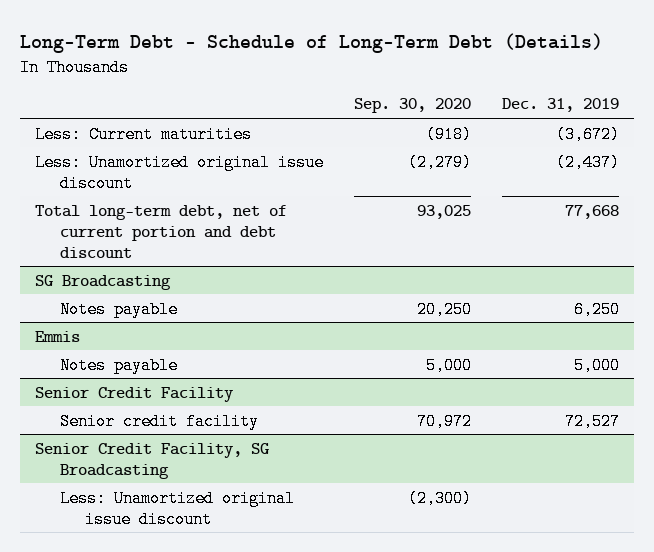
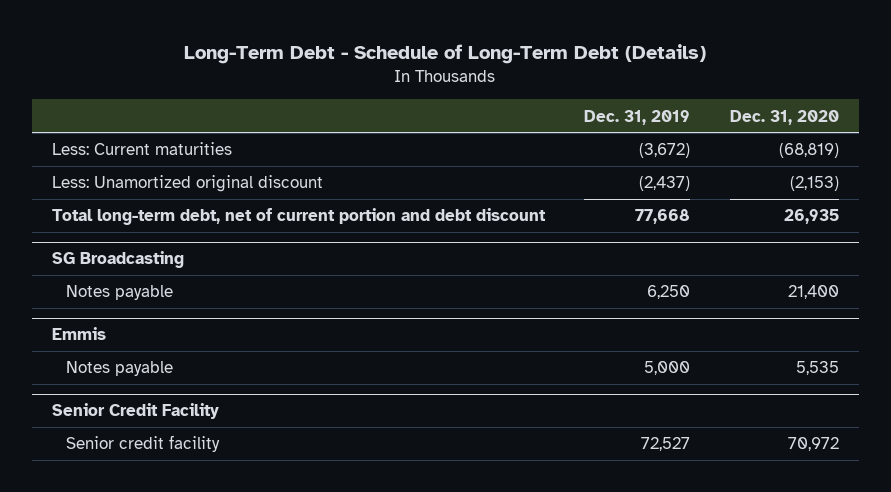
- | Sep. 30, 2020 | Dec. 31, 2019
+ | Dec. 31, 2019 | Dec. 31, 2020
- Less: Unamortized original issue discount | (2,279) | (2,437)
+ Less: Unamortized original discount | (2,437) | (2,153)
- Senior Credit Facility, SG Broadcasting
- Less: Unamortized original issue discount | (2,300) |

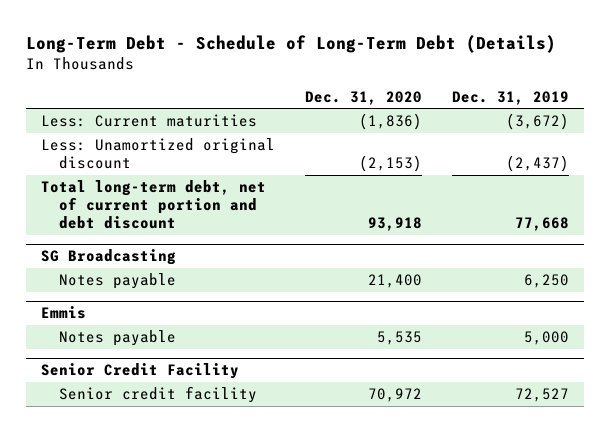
- | Dec. 31, 2019 | Dec. 31, 2020
+ | Dec. 31, 2020 | Dec. 31, 2019
- Less: Current maturities | (3,672) | (68,819)
+ Less: Current maturities | (1,836) | (3,672)
- Total long-term debt, net of current portion and debt discount | 77,668 | 26,935
+ Total long-term debt, net of current portion and debt discount | 93,918 | 77,668

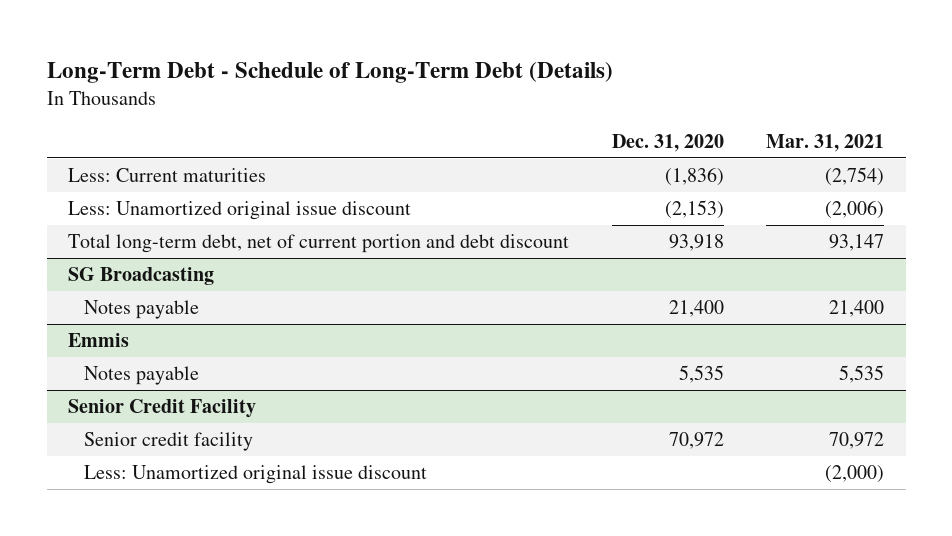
- | Dec. 31, 2020 | Dec. 31, 2019
+ | Dec. 31, 2020 | Mar. 31, 2021
- Less: Unamortized original discount | (2,153) | (2,437)
+ Less: Unamortized original issue discount | (2,153) | (2,006)
@ Senior Credit Facility
+ Less: Unamortized original issue discount | | (2,000)

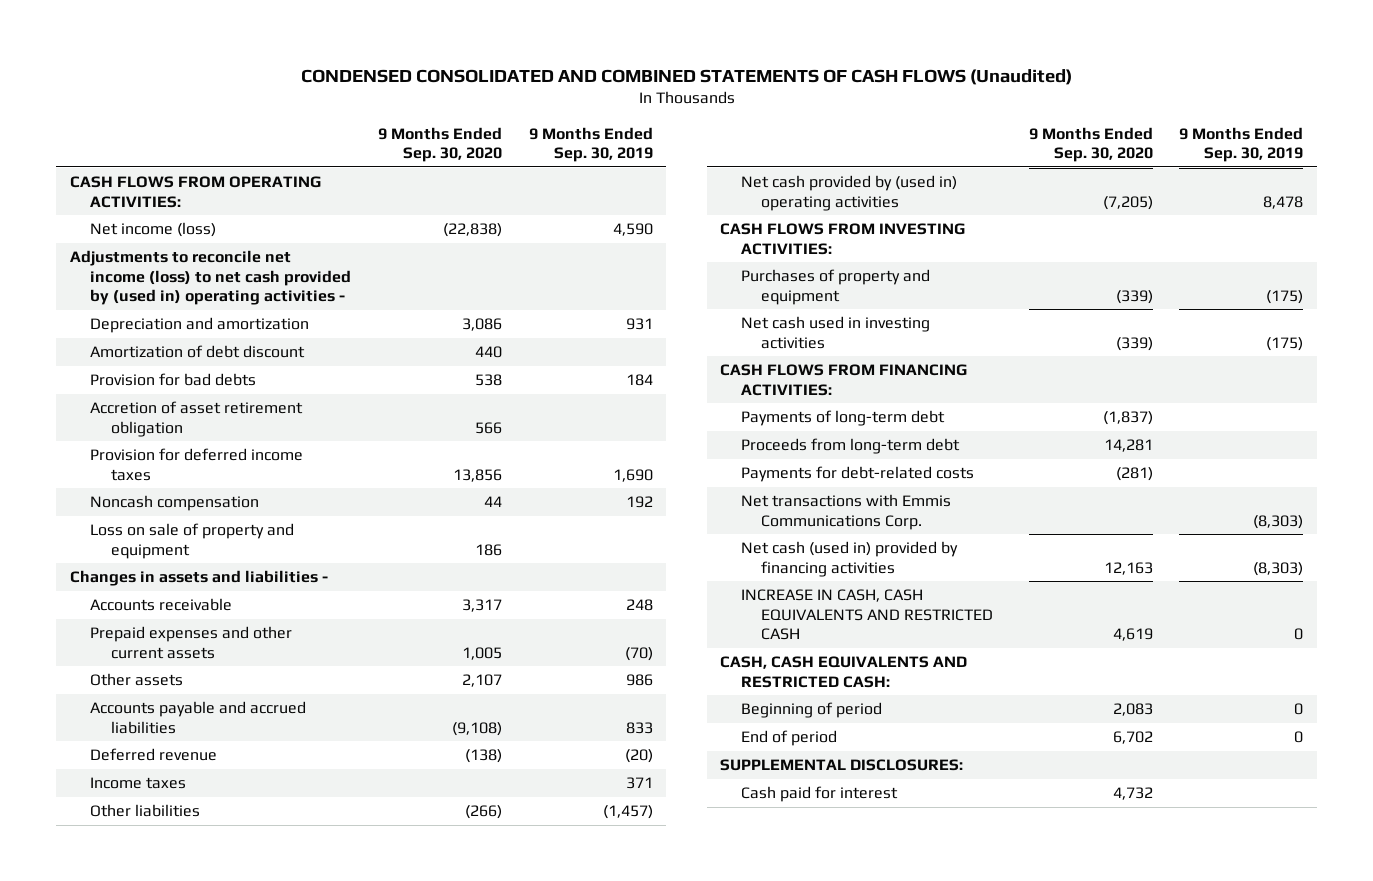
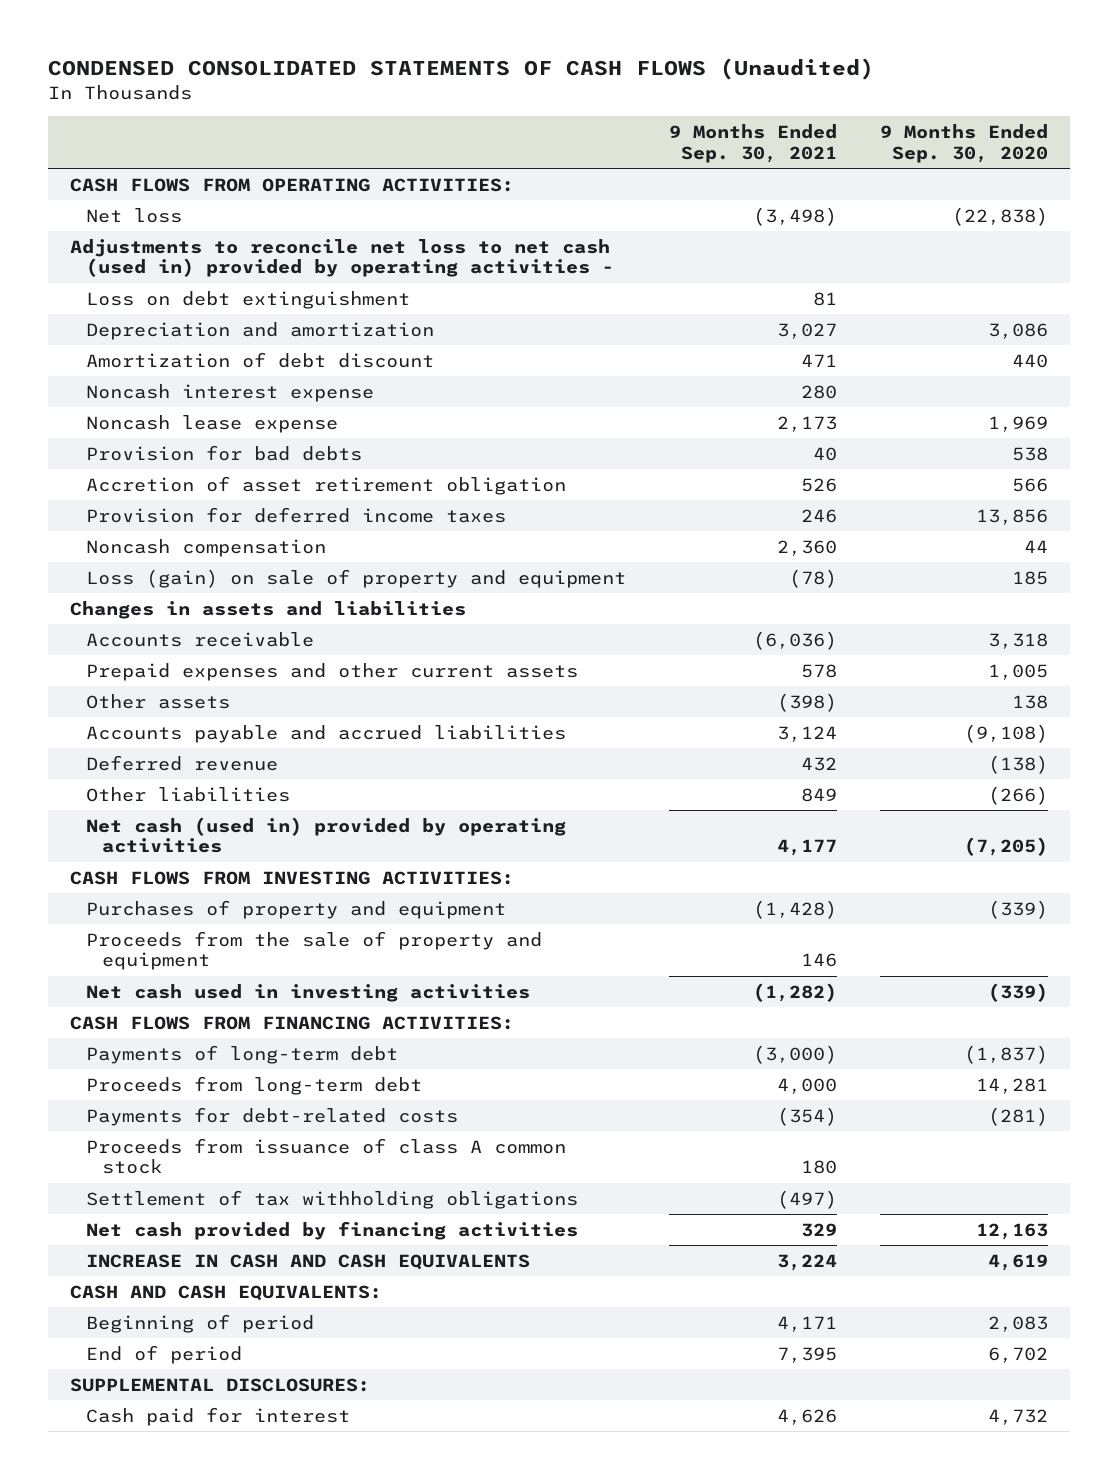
- CONDENSED CONSOLIDATED AND COMBINED STATEMENTS OF CASH FLOWS (Unaudited)
+ CONDENSED CONSOLIDATED STATEMENTS OF CASH FLOWS (Unaudited)
- | 9 Months Ended Sep. 30, 2020 | 9 Months Ended Sep. 30, 2019
+ | 9 Months Ended Sep. 30, 2021 | 9 Months Ended Sep. 30, 2020
- Net income (loss) | (22,838) | 4,590
- Adjustments to reconcile net income (loss) to net cash provided by (used in) operating activities -
+ Net loss | (3,498) | (22,838)
+ Adjustments to reconcile net loss to net cash (used in) provided by operating activities -
+ Loss on debt extinguishment | 81 |
+ Noncash interest expense | 280 |
+ Noncash lease expense | 2,173 | 1,969
- Loss on sale of property and equipment | 186 |
- Changes in assets and liabilities -
- Accounts receivable | 3,317 | 248
+ Loss (gain) on sale of property and equipment | (78) | 185
+ Changes in assets and liabilities
+ Accounts receivable | (6,036) | 3,318
- Other assets | 2,107 | 986
+ Other assets | (398) | 138
- Income taxes | | 371
- Net cash provided by (used in) operating activities | (7,205) | 8,478
+ Net cash (used in) provided by operating activities | 4,177 | (7,205)
+ Proceeds from the sale of property and equipment | 146 |
- Net transactions with Emmis Communications Corp. | | (8,303)
- Net cash (used in) provided by financing activities | 12,163 | (8,303)
- INCREASE IN CASH, CASH EQUIVALENTS AND RESTRICTED CASH | 4,619 | 0
- CASH, CASH EQUIVALENTS AND RESTRICTED CASH:
+ Proceeds from issuance of class A common stock | 180 |
+ Settlement of tax withholding obligations | (497) |
+ Net cash provided by financing activities | 329 | 12,163
+ INCREASE IN CASH AND CASH EQUIVALENTS | 3,224 | 4,619
+ CASH AND CASH EQUIVALENTS:

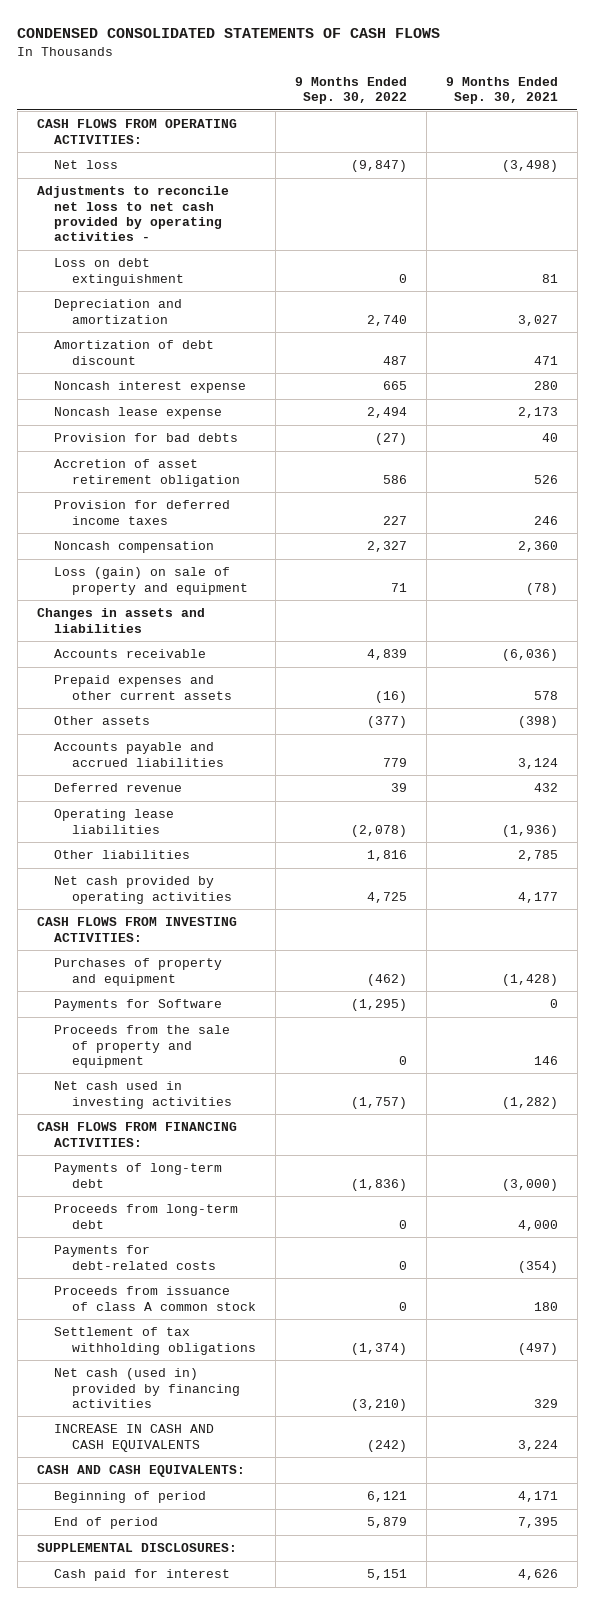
- CONDENSED CONSOLIDATED STATEMENTS OF CASH FLOWS (Unaudited)
+ CONDENSED CONSOLIDATED STATEMENTS OF CASH FLOWS
- | 9 Months Ended Sep. 30, 2021 | 9 Months Ended Sep. 30, 2020
+ | 9 Months Ended Sep. 30, 2022 | 9 Months Ended Sep. 30, 2021
- Adjustments to reconcile net loss to net cash (used in) provided by operating activities -
+ Adjustments to reconcile net loss to net cash provided by operating activities -
- Other liabilities | 849 | (266)
- Net cash (used in) provided by operating activities | 4,177 | (7,205)
+ Operating lease liabilities | (2,078) | (1,936)
+ Other liabilities | 1,816 | 2,785
+ Net cash provided by operating activities | 4,725 | 4,177
+ Payments for Software | (1,295) | 0
- Net cash provided by financing activities | 329 | 12,163
+ Net cash (used in) provided by financing activities | (3,210) | 329

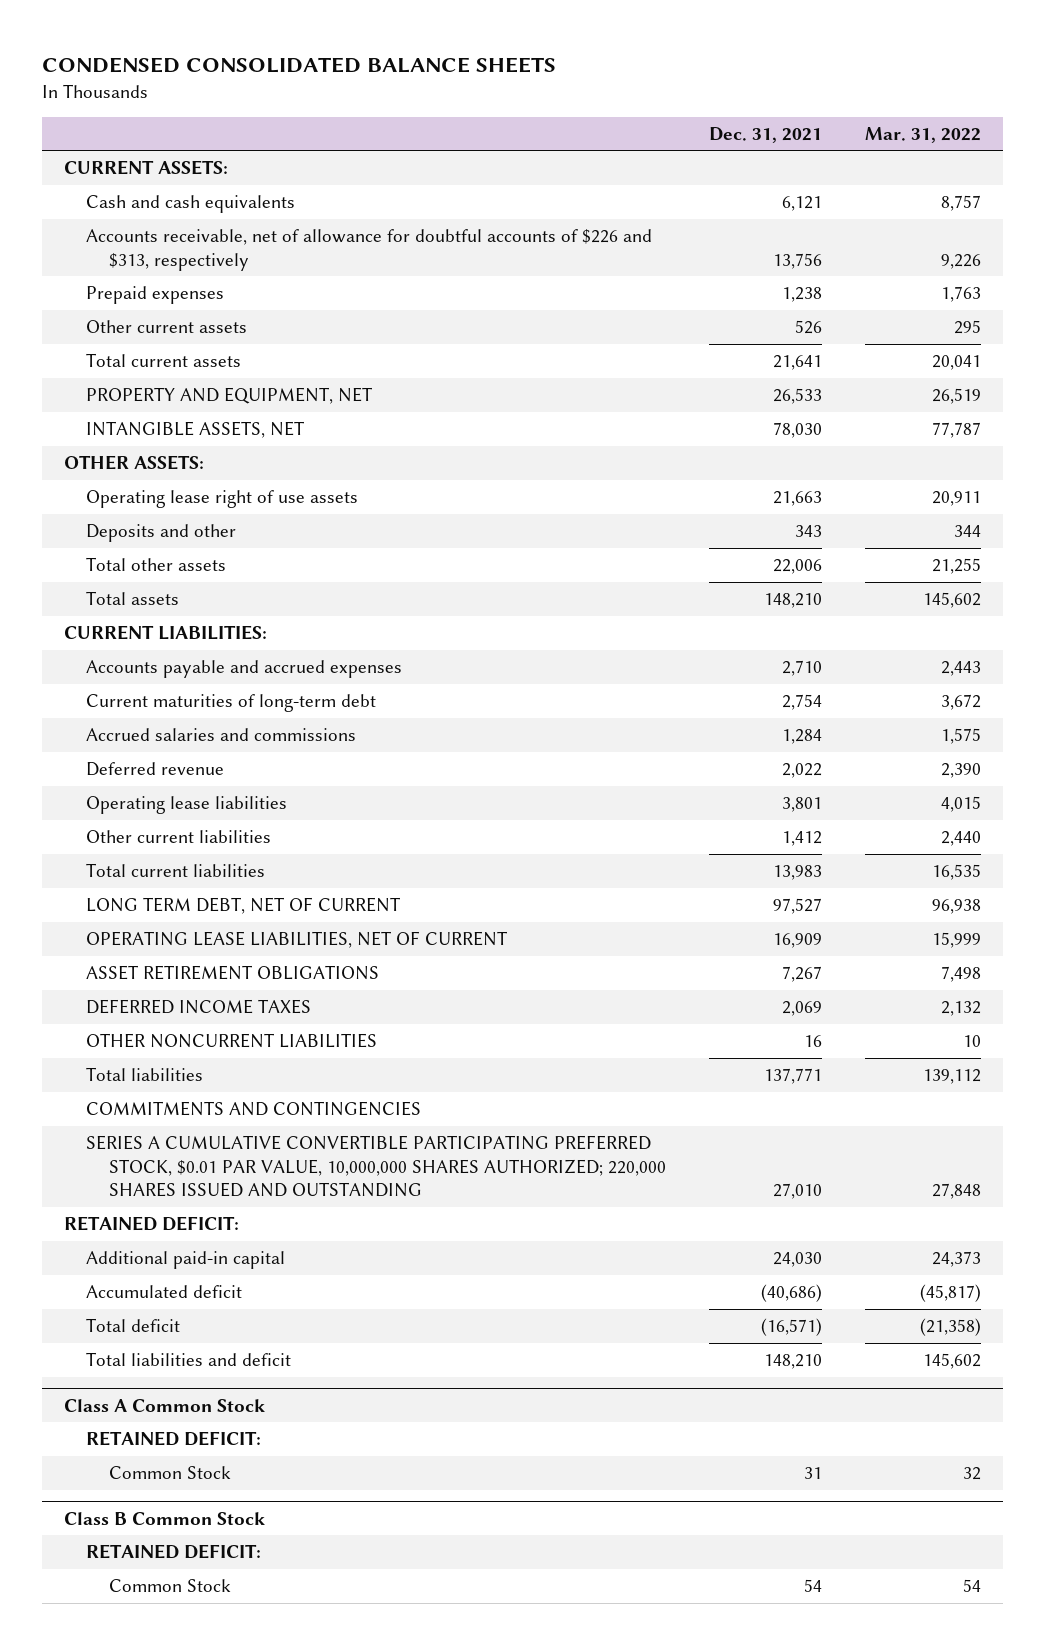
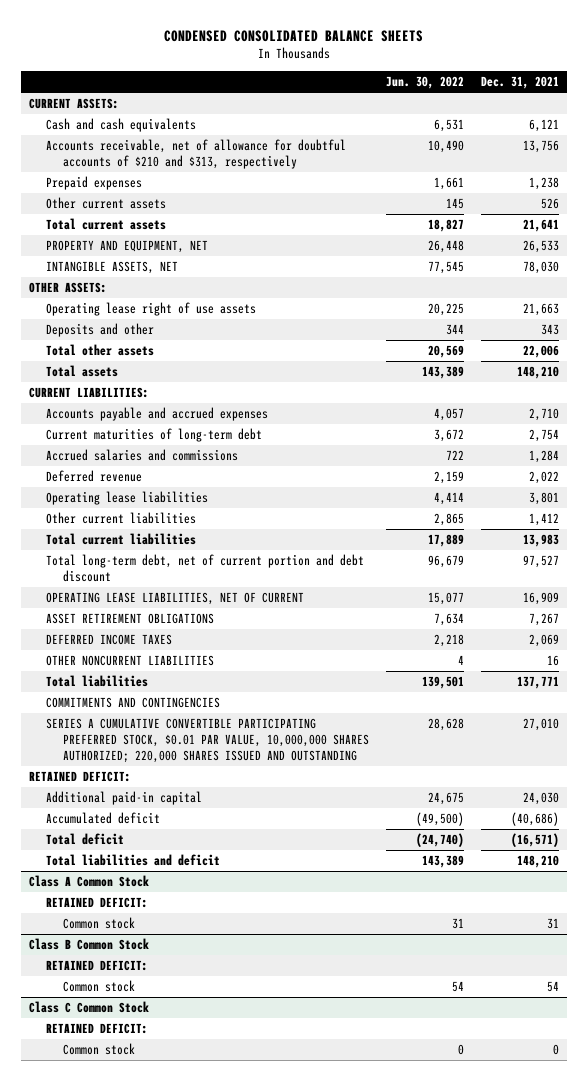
- | Dec. 31, 2021 | Mar. 31, 2022
+ | Jun. 30, 2022 | Dec. 31, 2021
- Accounts receivable, net of allowance for doubtful accounts of $226 and $313, respectively | 13,756 | 9,226
+ Accounts receivable, net of allowance for doubtful accounts of $210 and $313, respectively | 10,490 | 13,756
- LONG TERM DEBT, NET OF CURRENT | 97,527 | 96,938
+ Total long-term debt, net of current portion and debt discount | 96,679 | 97,527
@ Class A Common Stock
- Common Stock | 31 | 32
+ Common stock | 31 | 31
@ Class B Common Stock
- Common Stock | 54 | 54
+ Common stock | 54 | 54
+ Class C Common Stock
+ RETAINED DEFICIT:
+ Common stock | 0 | 0

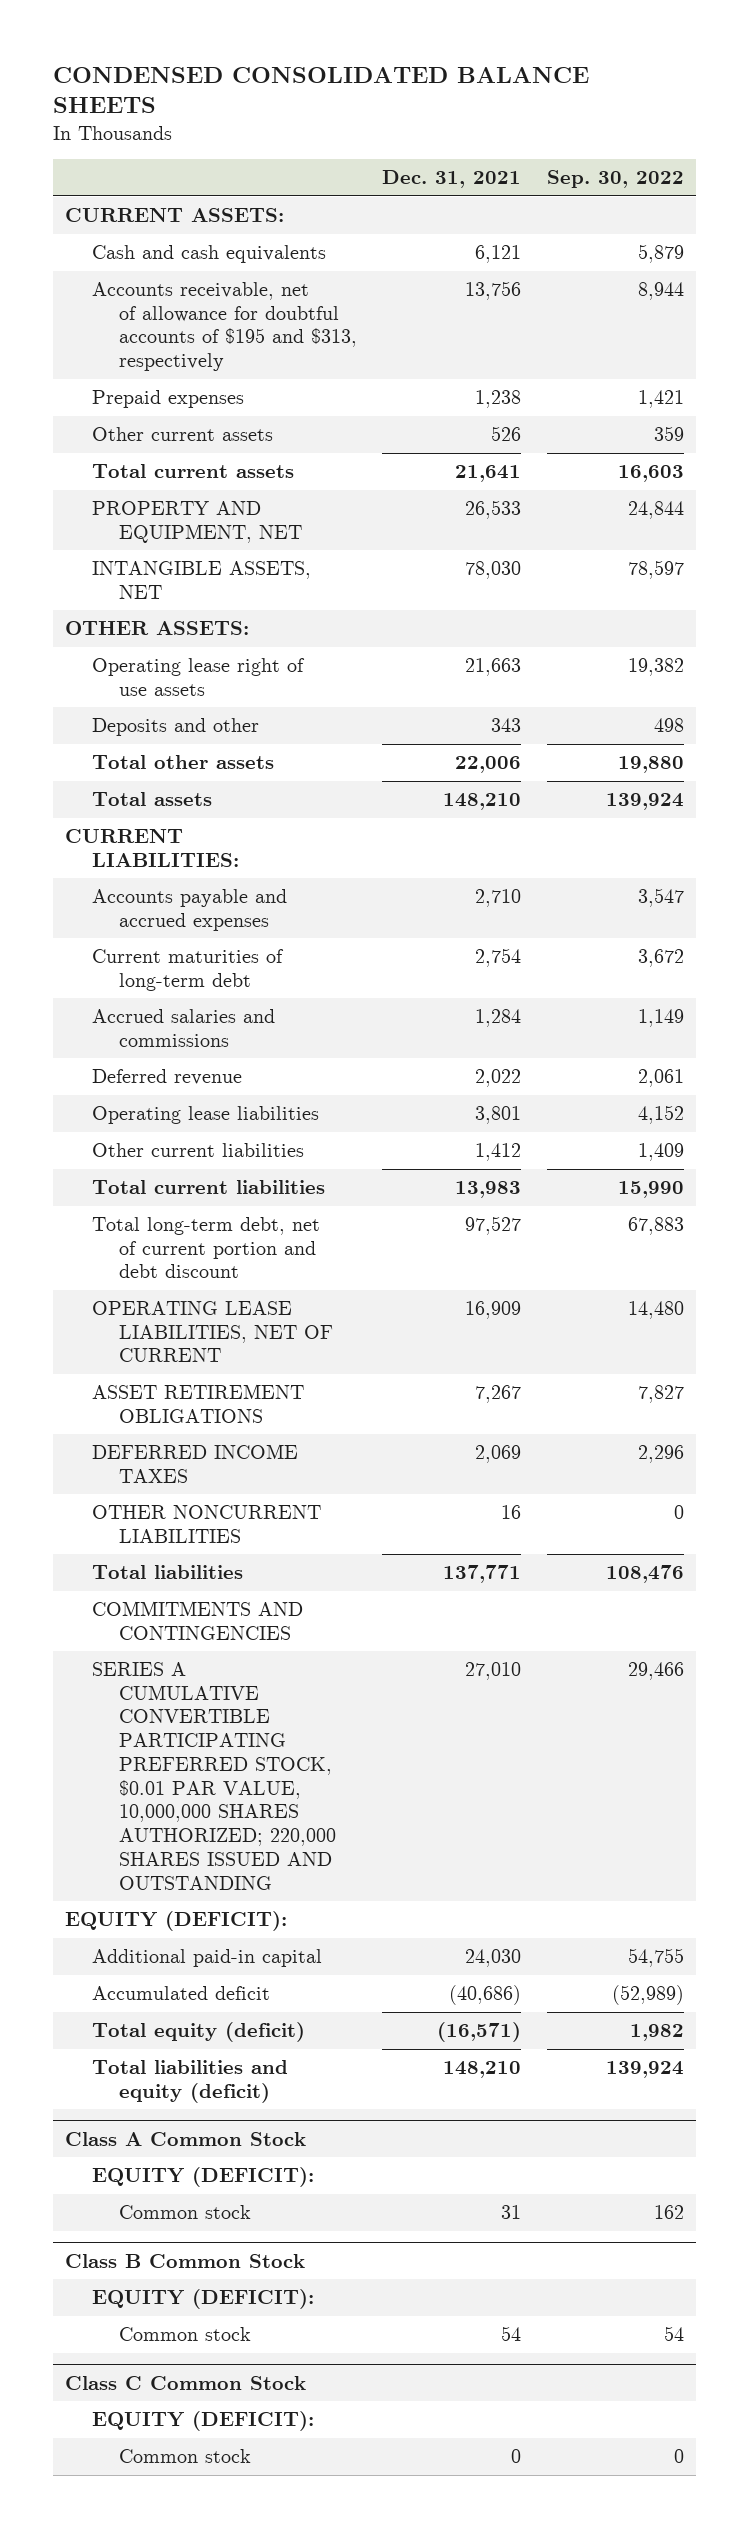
- | Jun. 30, 2022 | Dec. 31, 2021
+ | Dec. 31, 2021 | Sep. 30, 2022
- Accounts receivable, net of allowance for doubtful accounts of $210 and $313, respectively | 10,490 | 13,756
+ Accounts receivable, net of allowance for doubtful accounts of $195 and $313, respectively | 13,756 | 8,944
- RETAINED DEFICIT:
+ EQUITY (DEFICIT):
- Total deficit | (24,740) | (16,571)
- Total liabilities and deficit | 143,389 | 148,210
+ Total equity (deficit) | (16,571) | 1,982
+ Total liabilities and equity (deficit) | 148,210 | 139,924
@ Class A Common Stock
- RETAINED DEFICIT:
+ EQUITY (DEFICIT):
@ Class B Common Stock
- RETAINED DEFICIT:
+ EQUITY (DEFICIT):
@ Class C Common Stock
- RETAINED DEFICIT:
+ EQUITY (DEFICIT):

